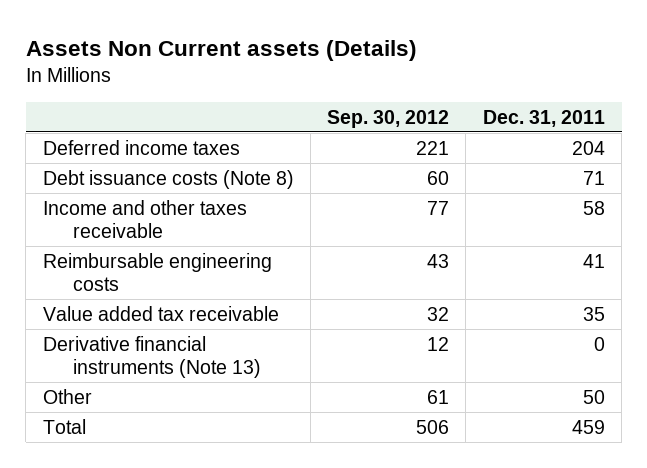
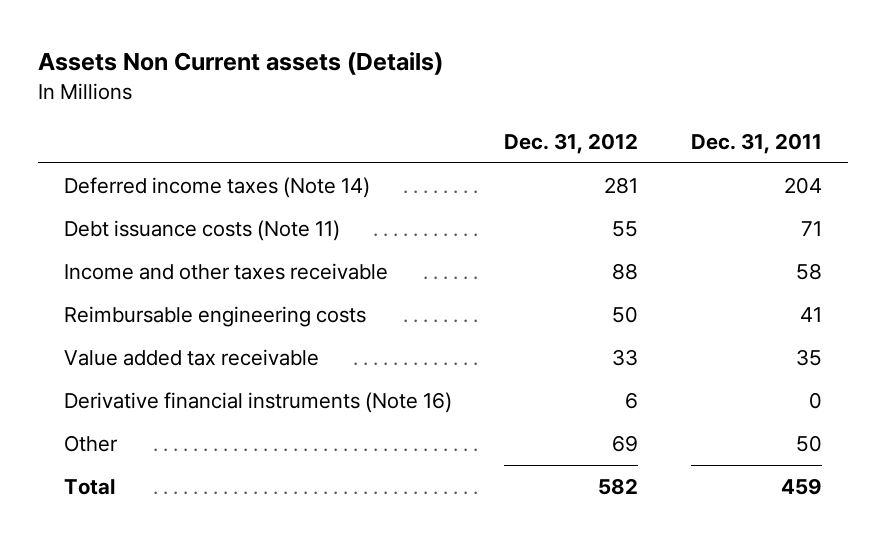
- | Sep. 30, 2012 | Dec. 31, 2011
+ | Dec. 31, 2012 | Dec. 31, 2011
- Deferred income taxes | 221 | 204
- Debt issuance costs (Note 8) | 60 | 71
+ Deferred income taxes (Note 14) | 281 | 204
+ Debt issuance costs (Note 11) | 55 | 71
- Derivative financial instruments (Note 13) | 12 | 0
+ Derivative financial instruments (Note 16) | 6 | 0

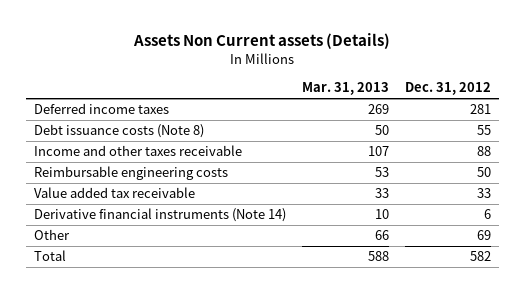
- | Dec. 31, 2012 | Dec. 31, 2011
+ | Mar. 31, 2013 | Dec. 31, 2012
- Deferred income taxes (Note 14) | 281 | 204
- Debt issuance costs (Note 11) | 55 | 71
+ Deferred income taxes | 269 | 281
+ Debt issuance costs (Note 8) | 50 | 55
- Derivative financial instruments (Note 16) | 6 | 0
+ Derivative financial instruments (Note 14) | 10 | 6

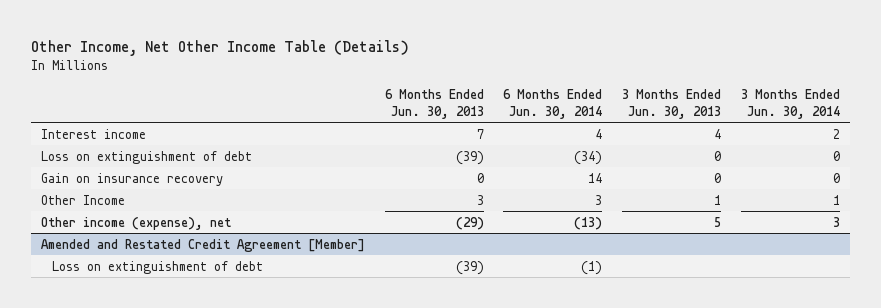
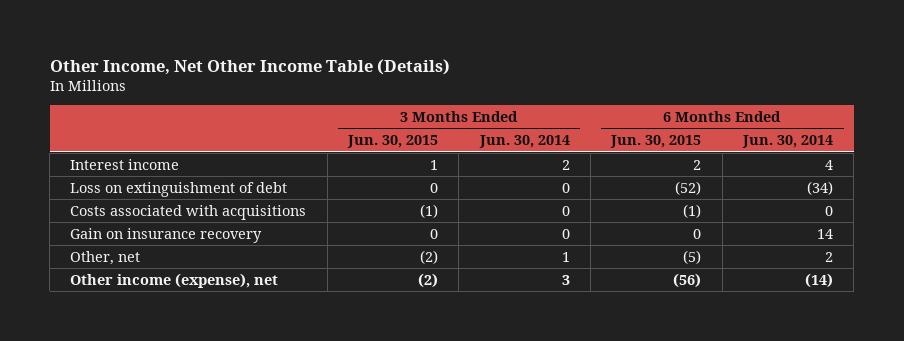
- | 6 Months Ended Jun. 30, 2013 | 6 Months Ended Jun. 30, 2014 | 3 Months Ended Jun. 30, 2013 | 3 Months Ended Jun. 30, 2014
+ | 3 Months Ended Jun. 30, 2015 | 3 Months Ended Jun. 30, 2014 | 6 Months Ended Jun. 30, 2015 | 6 Months Ended Jun. 30, 2014
+ Costs associated with acquisitions | (1) | 0 | (1) | 0
- Other Income | 3 | 3 | 1 | 1
- Other income (expense), net | (29) | (13) | 5 | 3
- Amended and Restated Credit Agreement [Member]
- Loss on extinguishment of debt | (39) | (1) | |
+ Other, net | (2) | 1 | (5) | 2
+ Other income (expense), net | (2) | 3 | (56) | (14)

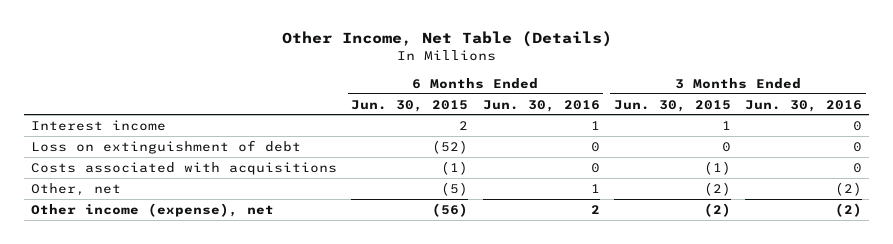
- Other Income, Net Other Income Table (Details)
+ Other Income, Net Table (Details)
- | 3 Months Ended Jun. 30, 2015 | 3 Months Ended Jun. 30, 2014 | 6 Months Ended Jun. 30, 2015 | 6 Months Ended Jun. 30, 2014
+ | 6 Months Ended Jun. 30, 2015 | 6 Months Ended Jun. 30, 2016 | 3 Months Ended Jun. 30, 2015 | 3 Months Ended Jun. 30, 2016
- Gain on insurance recovery | 0 | 0 | 0 | 14

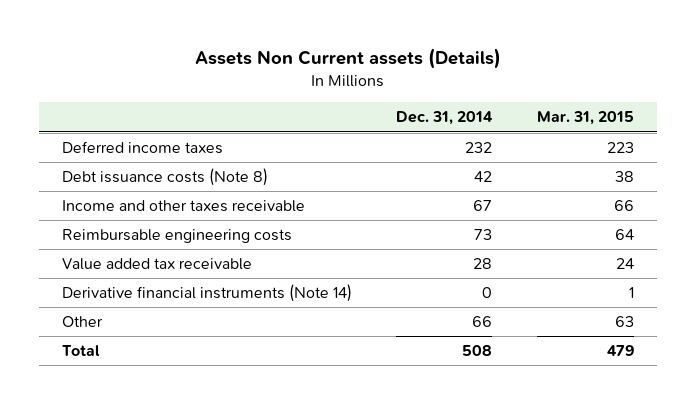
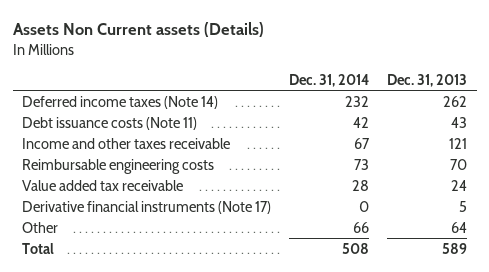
- | Dec. 31, 2014 | Mar. 31, 2015
+ | Dec. 31, 2014 | Dec. 31, 2013
- Deferred income taxes | 232 | 223
- Debt issuance costs (Note 8) | 42 | 38
+ Deferred income taxes (Note 14) | 232 | 262
+ Debt issuance costs (Note 11) | 42 | 43
- Derivative financial instruments (Note 14) | 0 | 1
+ Derivative financial instruments (Note 17) | 0 | 5

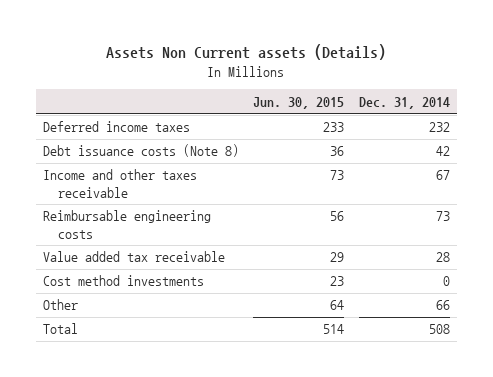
- | Dec. 31, 2014 | Dec. 31, 2013
+ | Jun. 30, 2015 | Dec. 31, 2014
- Deferred income taxes (Note 14) | 232 | 262
- Debt issuance costs (Note 11) | 42 | 43
+ Deferred income taxes | 233 | 232
+ Debt issuance costs (Note 8) | 36 | 42
- Derivative financial instruments (Note 17) | 0 | 5
+ Cost method investments | 23 | 0

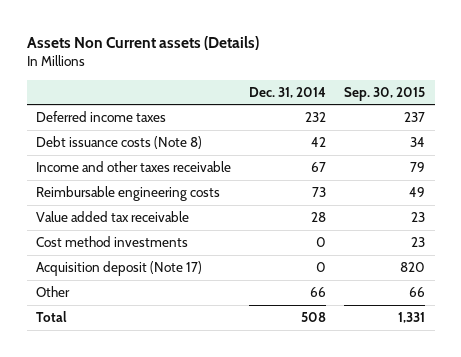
- | Jun. 30, 2015 | Dec. 31, 2014
+ | Dec. 31, 2014 | Sep. 30, 2015
+ Acquisition deposit (Note 17) | 0 | 820

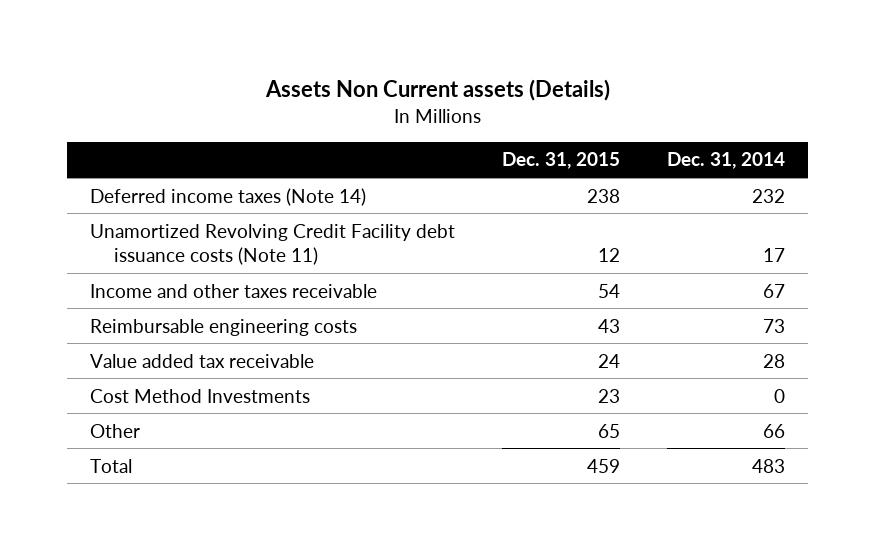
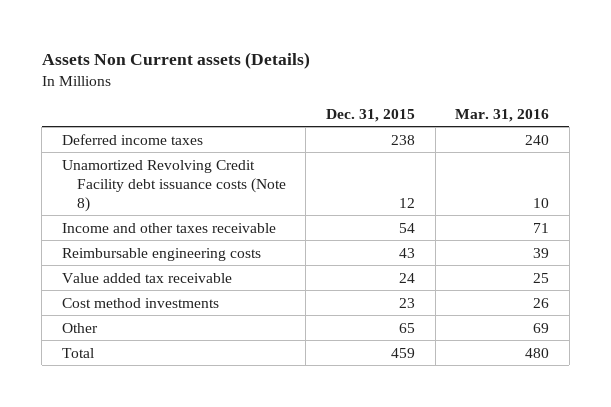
- | Dec. 31, 2015 | Dec. 31, 2014
+ | Dec. 31, 2015 | Mar. 31, 2016
- Deferred income taxes (Note 14) | 238 | 232
- Unamortized Revolving Credit Facility debt issuance costs (Note 11) | 12 | 17
+ Deferred income taxes | 238 | 240
+ Unamortized Revolving Credit Facility debt issuance costs (Note 8) | 12 | 10
- Cost Method Investments | 23 | 0
+ Cost method investments | 23 | 26

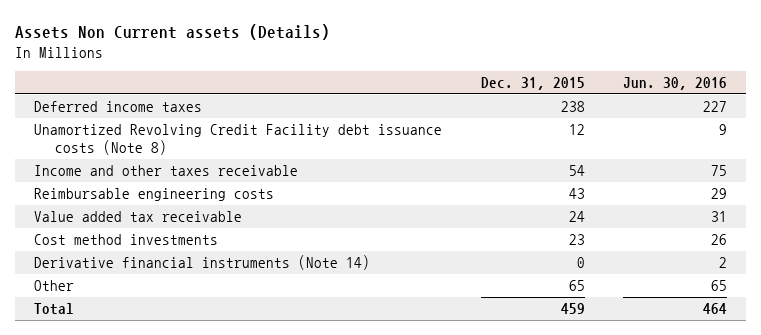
- | Dec. 31, 2015 | Mar. 31, 2016
+ | Dec. 31, 2015 | Jun. 30, 2016
+ Derivative financial instruments (Note 14) | 0 | 2

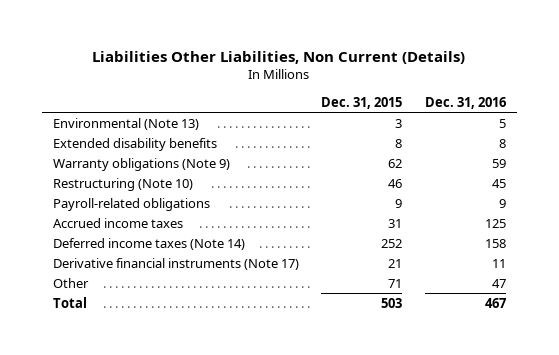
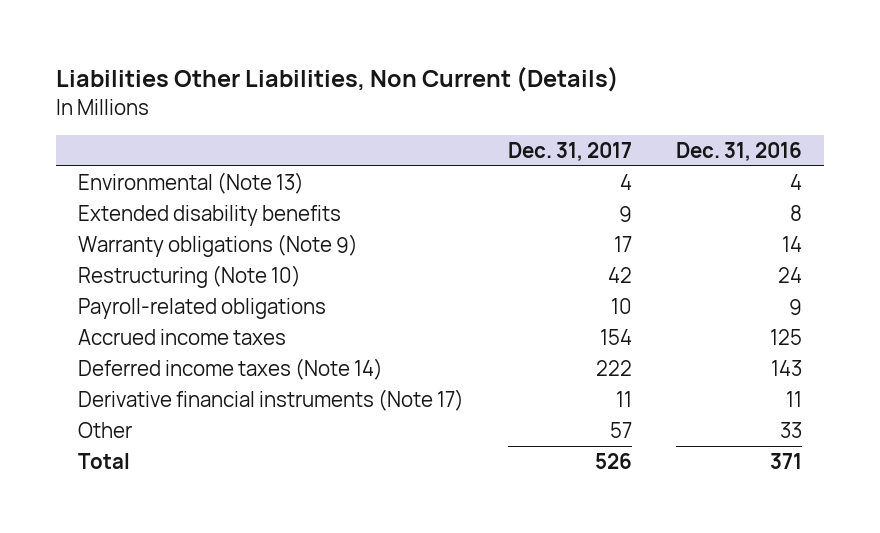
- | Dec. 31, 2015 | Dec. 31, 2016
+ | Dec. 31, 2017 | Dec. 31, 2016
- Environmental (Note 13) | 3 | 5
+ Environmental (Note 13) | 4 | 4
- Warranty obligations (Note 9) | 62 | 59
- Restructuring (Note 10) | 46 | 45
+ Warranty obligations (Note 9) | 17 | 14
+ Restructuring (Note 10) | 42 | 24
- Deferred income taxes (Note 14) | 252 | 158
+ Deferred income taxes (Note 14) | 222 | 143
- Other | 71 | 47
- Total | 503 | 467
+ Other | 57 | 33
+ Total | 526 | 371

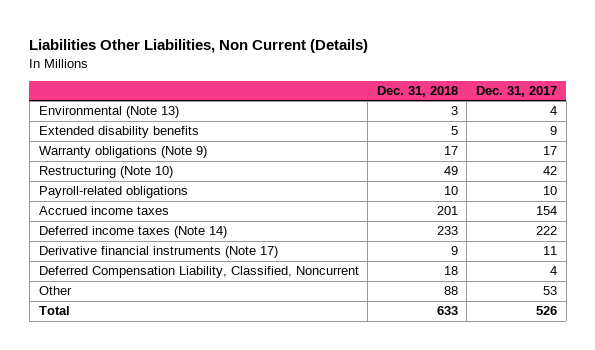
- | Dec. 31, 2017 | Dec. 31, 2016
+ | Dec. 31, 2018 | Dec. 31, 2017
- Other | 57 | 33
+ Deferred Compensation Liability, Classified, Noncurrent | 18 | 4
+ Other | 88 | 53

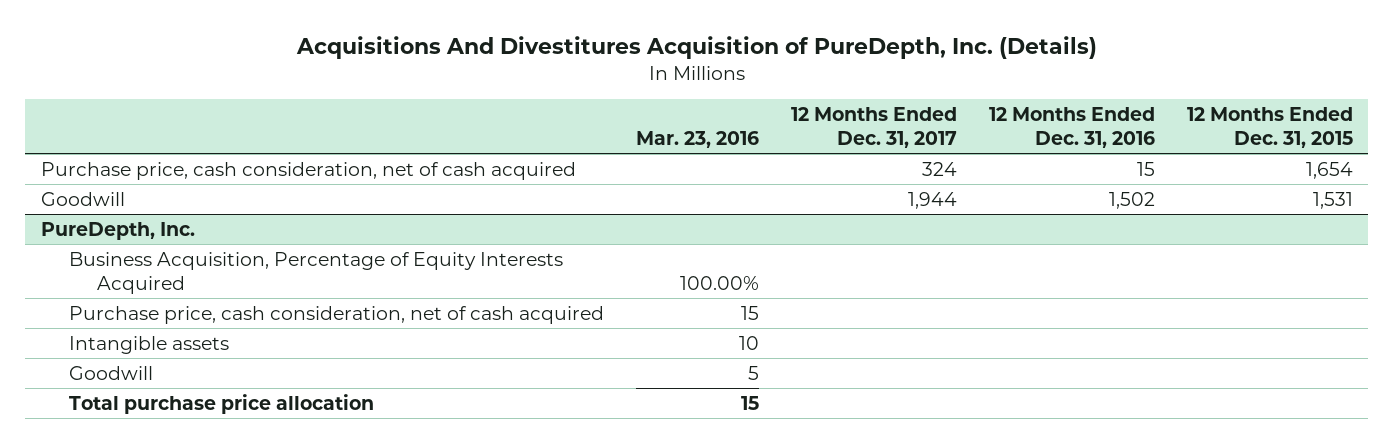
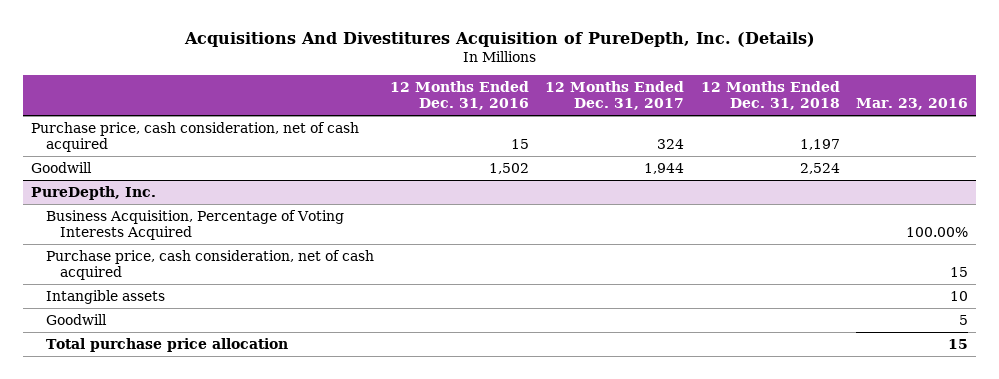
- | Mar. 23, 2016 | 12 Months Ended Dec. 31, 2017 | 12 Months Ended Dec. 31, 2016 | 12 Months Ended Dec. 31, 2015
+ | 12 Months Ended Dec. 31, 2016 | 12 Months Ended Dec. 31, 2017 | 12 Months Ended Dec. 31, 2018 | Mar. 23, 2016
@ PureDepth, Inc.
- Business Acquisition, Percentage of Equity Interests Acquired | 100.00% | | |
+ Business Acquisition, Percentage of Voting Interests Acquired | | | | 100.00%

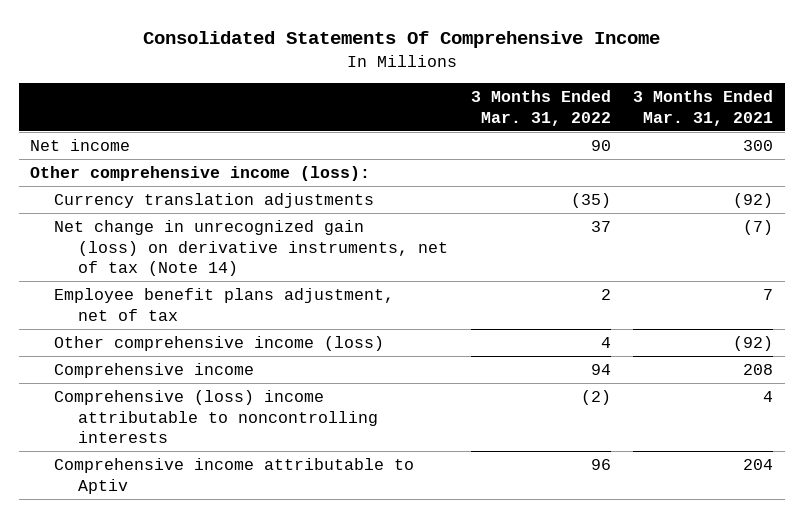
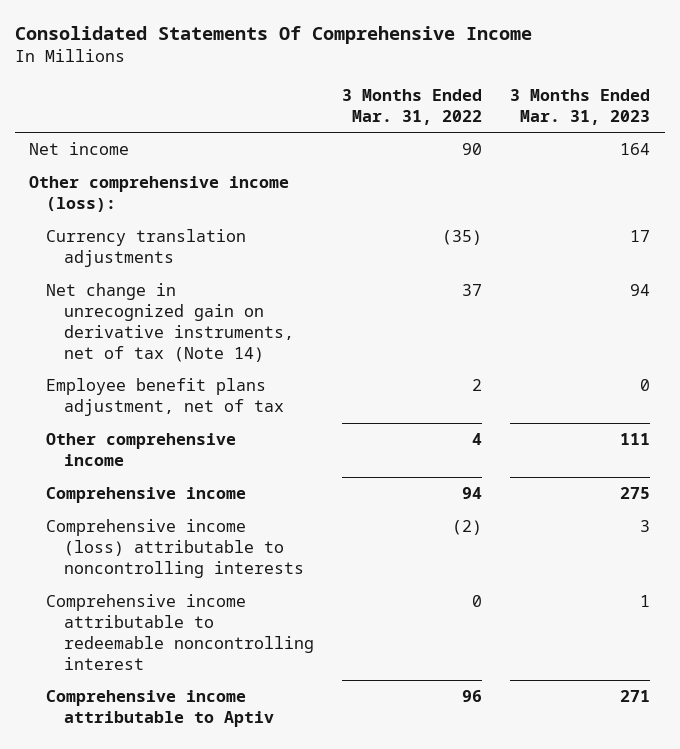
- | 3 Months Ended Mar. 31, 2022 | 3 Months Ended Mar. 31, 2021
+ | 3 Months Ended Mar. 31, 2022 | 3 Months Ended Mar. 31, 2023
- Net change in unrecognized gain (loss) on derivative instruments, net of tax (Note 14) | 37 | (7)
+ Net change in unrecognized gain on derivative instruments, net of tax (Note 14) | 37 | 94
- Other comprehensive income (loss) | 4 | (92)
+ Other comprehensive income | 4 | 111
- Comprehensive (loss) income attributable to noncontrolling interests | (2) | 4
+ Comprehensive income (loss) attributable to noncontrolling interests | (2) | 3
+ Comprehensive income attributable to redeemable noncontrolling interest | 0 | 1

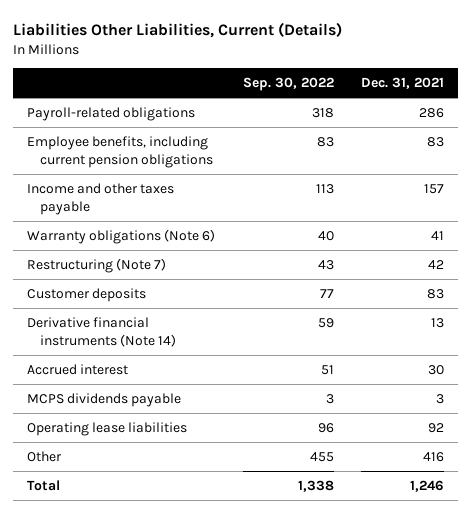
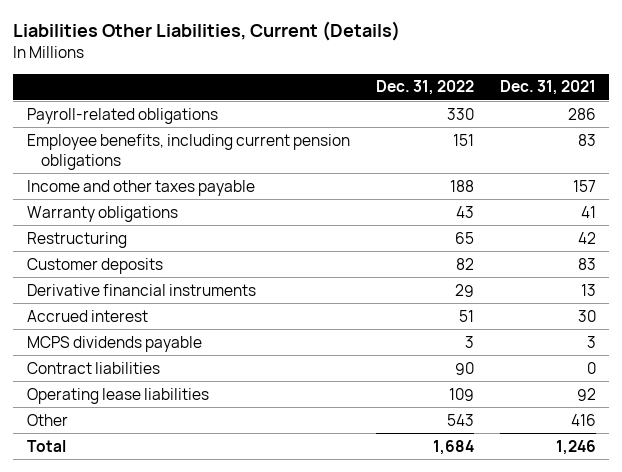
- | Sep. 30, 2022 | Dec. 31, 2021
+ | Dec. 31, 2022 | Dec. 31, 2021
- Warranty obligations (Note 6) | 40 | 41
- Restructuring (Note 7) | 43 | 42
+ Warranty obligations | 43 | 41
+ Restructuring | 65 | 42
- Derivative financial instruments (Note 14) | 59 | 13
+ Derivative financial instruments | 29 | 13
+ Contract liabilities | 90 | 0

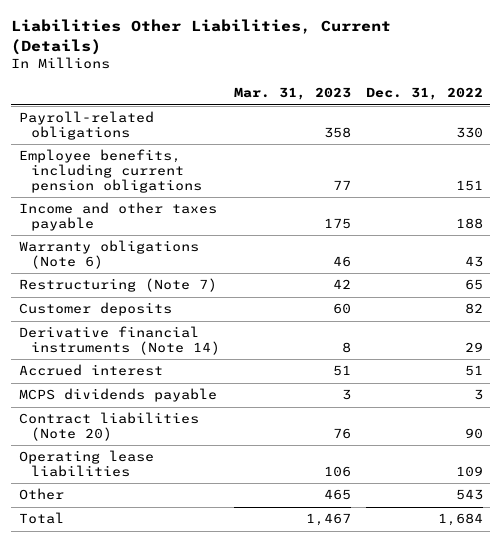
- | Dec. 31, 2022 | Dec. 31, 2021
+ | Mar. 31, 2023 | Dec. 31, 2022
- Warranty obligations | 43 | 41
- Restructuring | 65 | 42
+ Warranty obligations (Note 6) | 46 | 43
+ Restructuring (Note 7) | 42 | 65
- Derivative financial instruments | 29 | 13
+ Derivative financial instruments (Note 14) | 8 | 29
- Contract liabilities | 90 | 0
+ Contract liabilities (Note 20) | 76 | 90

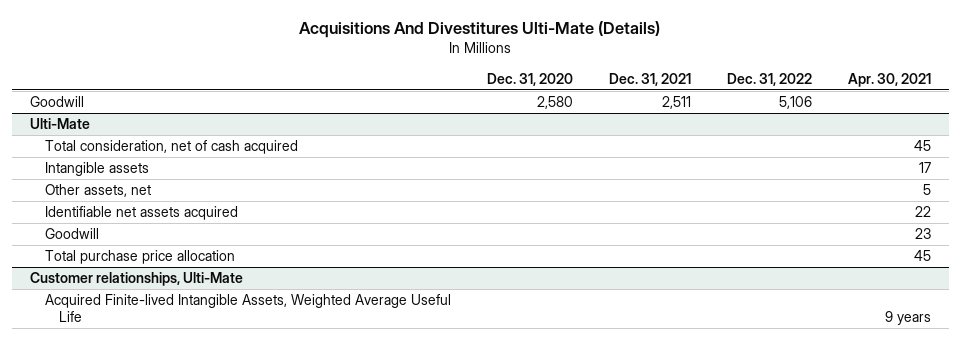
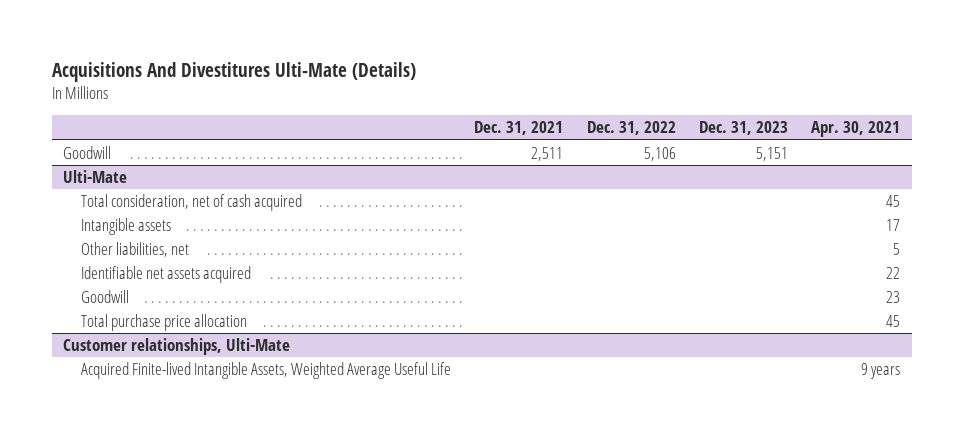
- | Dec. 31, 2020 | Dec. 31, 2021 | Dec. 31, 2022 | Apr. 30, 2021
+ | Dec. 31, 2021 | Dec. 31, 2022 | Dec. 31, 2023 | Apr. 30, 2021
@ Ulti-Mate
- Other assets, net | | | | 5
+ Other liabilities, net | | | | 5

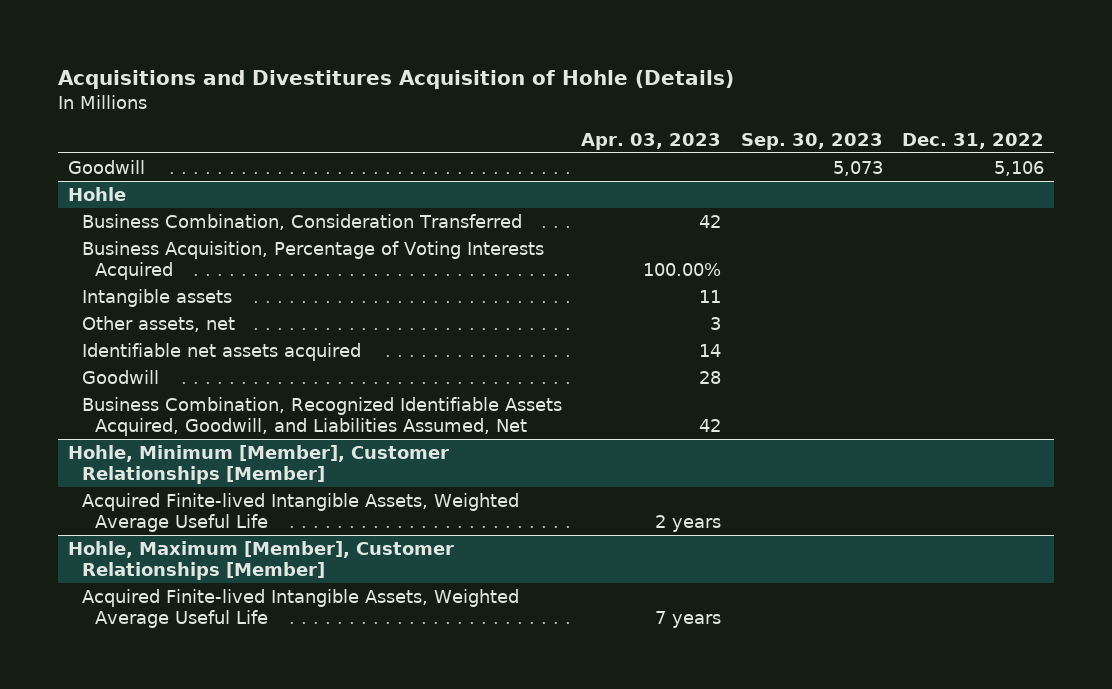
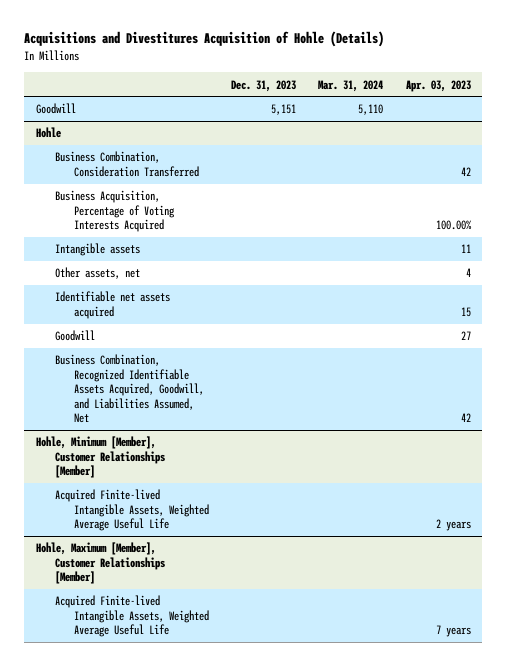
- | Apr. 03, 2023 | Sep. 30, 2023 | Dec. 31, 2022
+ | Dec. 31, 2023 | Mar. 31, 2024 | Apr. 03, 2023
@ Hohle
- Other assets, net | 3 | |
- Identifiable net assets acquired | 14 | |
- Goodwill | 28 | |
+ Other assets, net | | | 4
+ Identifiable net assets acquired | | | 15
+ Goodwill | | | 27

